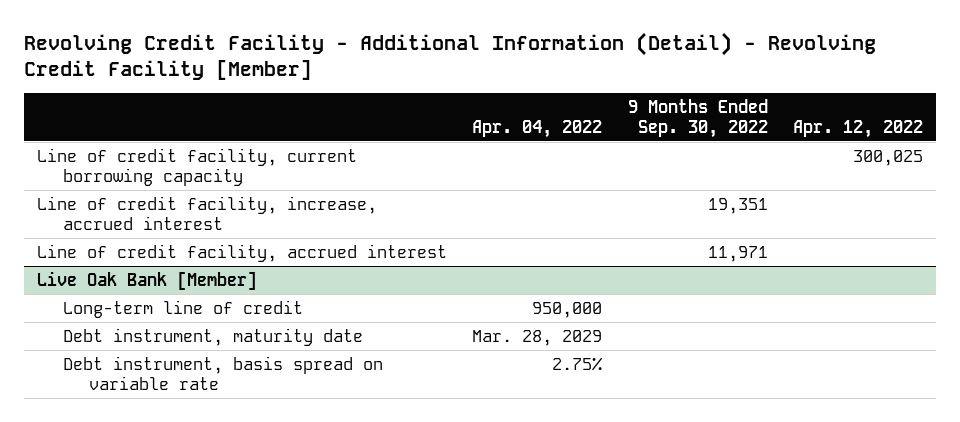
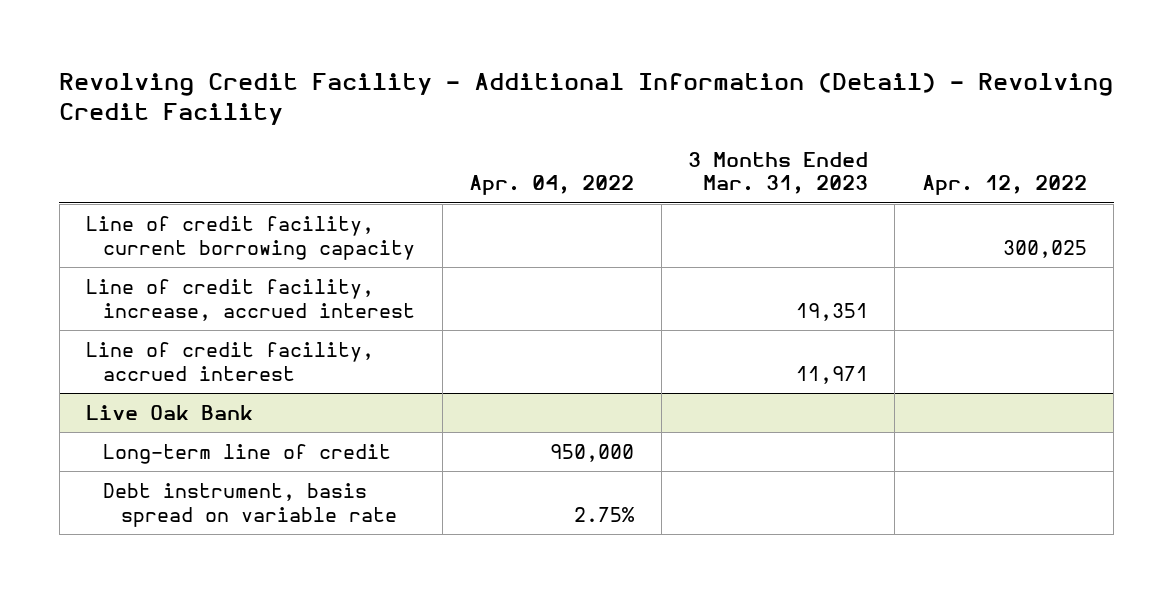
- Revolving Credit Facility - Additional Information (Detail) - Revolving Credit Facility [Member]
+ Revolving Credit Facility - Additional Information (Detail) - Revolving Credit Facility
- | Apr. 04, 2022 | 9 Months Ended Sep. 30, 2022 | Apr. 12, 2022
+ | Apr. 04, 2022 | 3 Months Ended Mar. 31, 2023 | Apr. 12, 2022
- Live Oak Bank [Member]
+ Live Oak Bank
- Debt instrument, maturity date | Mar. 28, 2029 | |

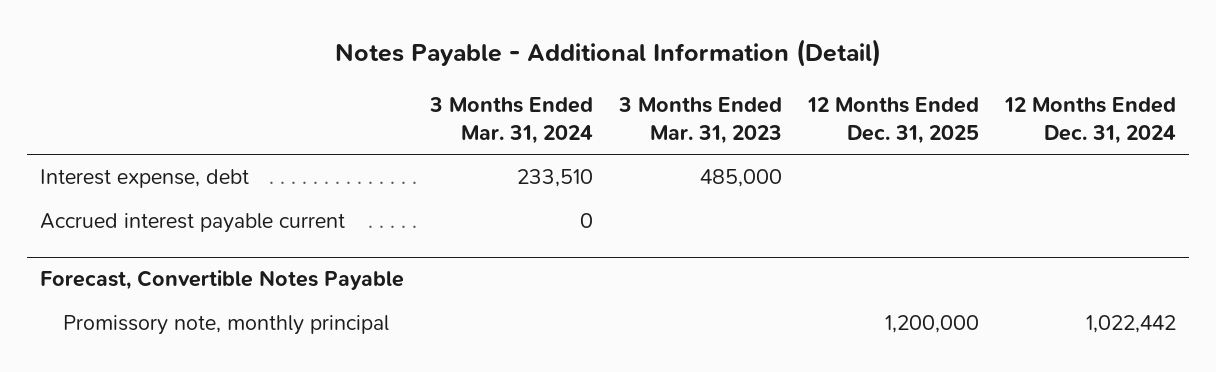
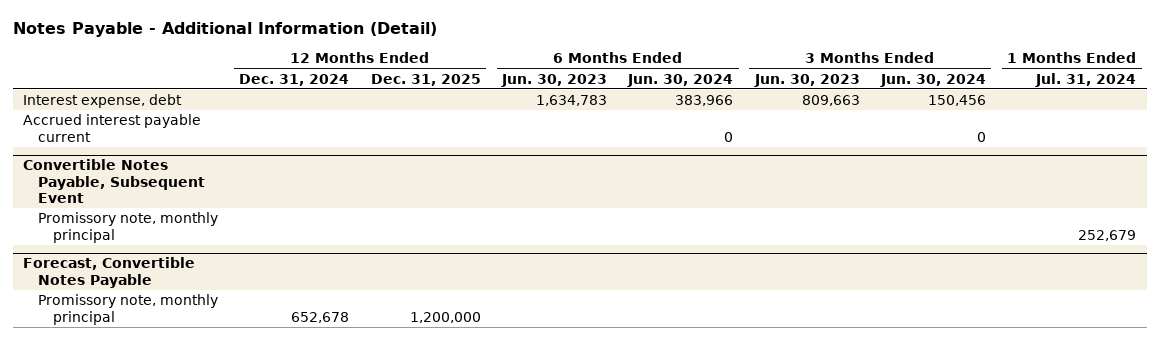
- | 3 Months Ended Mar. 31, 2024 | 3 Months Ended Mar. 31, 2023 | 12 Months Ended Dec. 31, 2025 | 12 Months Ended Dec. 31, 2024
+ | 12 Months Ended Dec. 31, 2024 | 12 Months Ended Dec. 31, 2025 | 6 Months Ended Jun. 30, 2023 | 6 Months Ended Jun. 30, 2024 | 3 Months Ended Jun. 30, 2023 | 3 Months Ended Jun. 30, 2024 | 1 Months Ended Jul. 31, 2024
+ Convertible Notes Payable, Subsequent Event
+ Promissory note, monthly principal | | | | | | | 252,679
@ Forecast, Convertible Notes Payable
- Promissory note, monthly principal | | | 1,200,000 | 1,022,442
+ Promissory note, monthly principal | 652,678 | 1,200,000 | | | | |

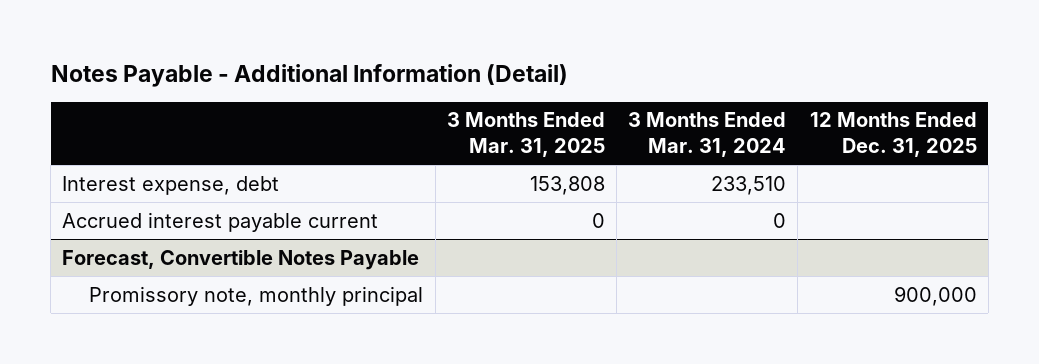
- | 12 Months Ended Dec. 31, 2024 | 12 Months Ended Dec. 31, 2025 | 6 Months Ended Jun. 30, 2023 | 6 Months Ended Jun. 30, 2024 | 3 Months Ended Jun. 30, 2023 | 3 Months Ended Jun. 30, 2024 | 1 Months Ended Jul. 31, 2024
+ | 3 Months Ended Mar. 31, 2025 | 3 Months Ended Mar. 31, 2024 | 12 Months Ended Dec. 31, 2025
- Convertible Notes Payable, Subsequent Event
- Promissory note, monthly principal | | | | | | | 252,679
@ Forecast, Convertible Notes Payable
- Promissory note, monthly principal | 652,678 | 1,200,000 | | | | |
+ Promissory note, monthly principal | | | 900,000

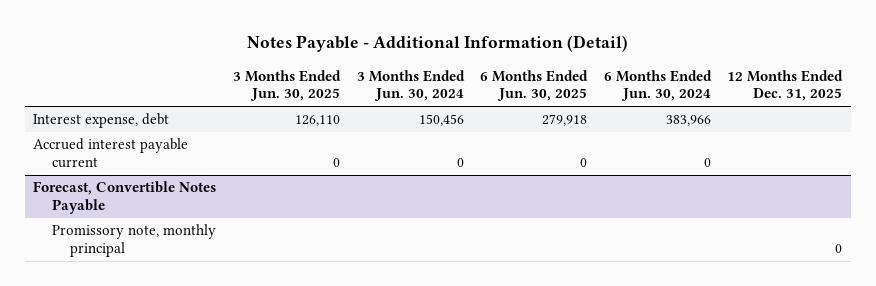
- | 3 Months Ended Mar. 31, 2025 | 3 Months Ended Mar. 31, 2024 | 12 Months Ended Dec. 31, 2025
+ | 3 Months Ended Jun. 30, 2025 | 3 Months Ended Jun. 30, 2024 | 6 Months Ended Jun. 30, 2025 | 6 Months Ended Jun. 30, 2024 | 12 Months Ended Dec. 31, 2025
@ Forecast, Convertible Notes Payable
- Promissory note, monthly principal | | | 900,000
+ Promissory note, monthly principal | | | | | 0

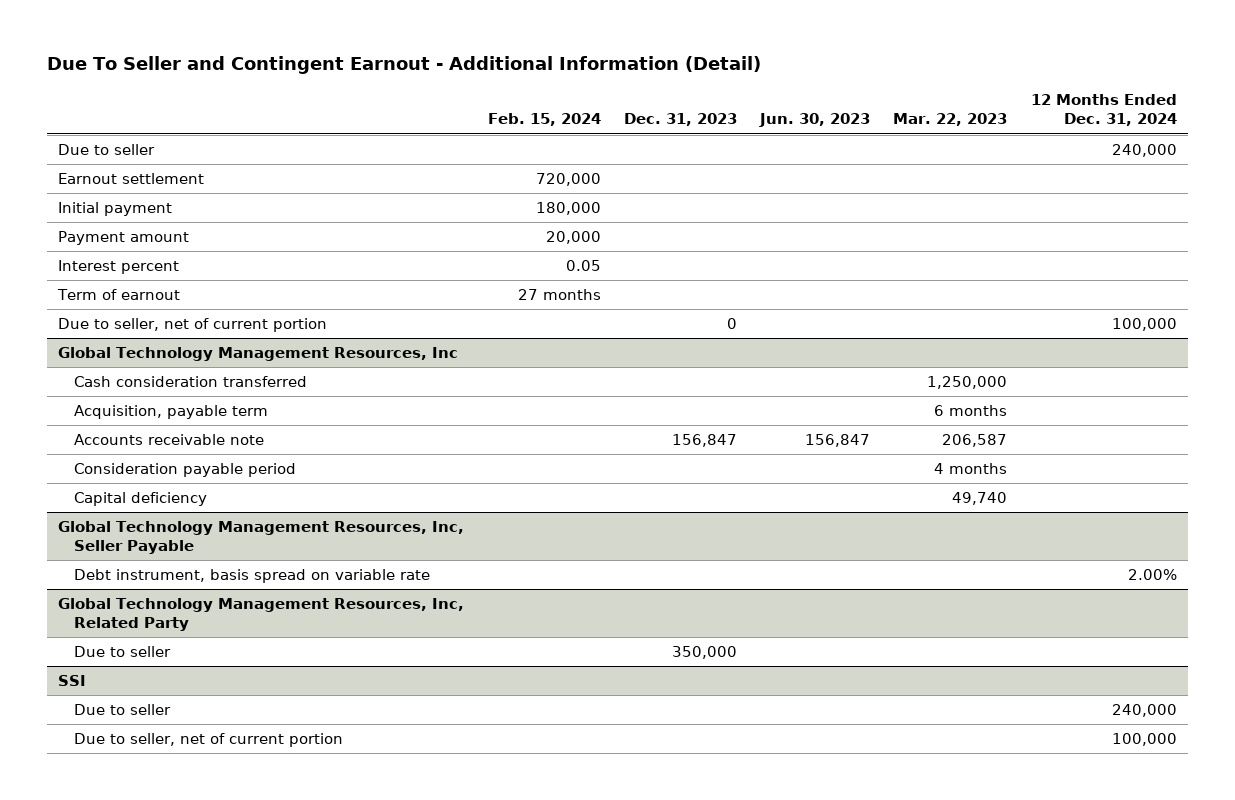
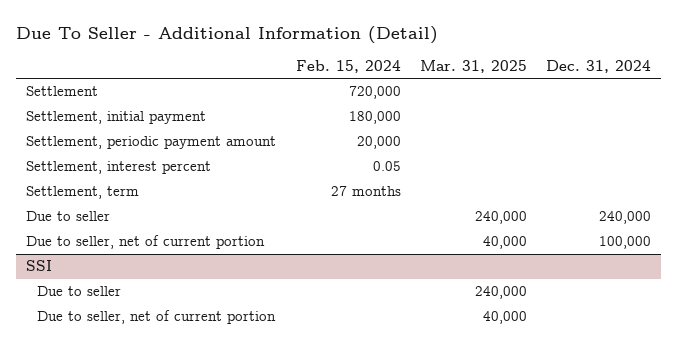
- Due To Seller and Contingent Earnout - Additional Information (Detail)
+ Due To Seller - Additional Information (Detail)
- | Feb. 15, 2024 | Dec. 31, 2023 | Jun. 30, 2023 | Mar. 22, 2023 | 12 Months Ended Dec. 31, 2024
+ | Feb. 15, 2024 | Mar. 31, 2025 | Dec. 31, 2024
+ Settlement | 720,000 | |
+ Settlement, initial payment | 180,000 | |
+ Settlement, periodic payment amount | 20,000 | |
+ Settlement, interest percent | 0.05 | |
+ Settlement, term | 27 months | |
- Earnout settlement | 720,000 | | | |
- Initial payment | 180,000 | | | |
- Payment amount | 20,000 | | | |
- Interest percent | 0.05 | | | |
- Term of earnout | 27 months | | | |
- Global Technology Management Resources, Inc
- Cash consideration transferred | | | | 1,250,000 |
- Acquisition, payable term | | | | 6 months |
- Accounts receivable note | | 156,847 | 156,847 | 206,587 |
- Consideration payable period | | | | 4 months |
- Capital deficiency | | | | 49,740 |
- Global Technology Management Resources, Inc, Seller Payable
- Debt instrument, basis spread on variable rate | | | | | 2.00%
- Global Technology Management Resources, Inc, Related Party
- Due to seller | | 350,000 | | |

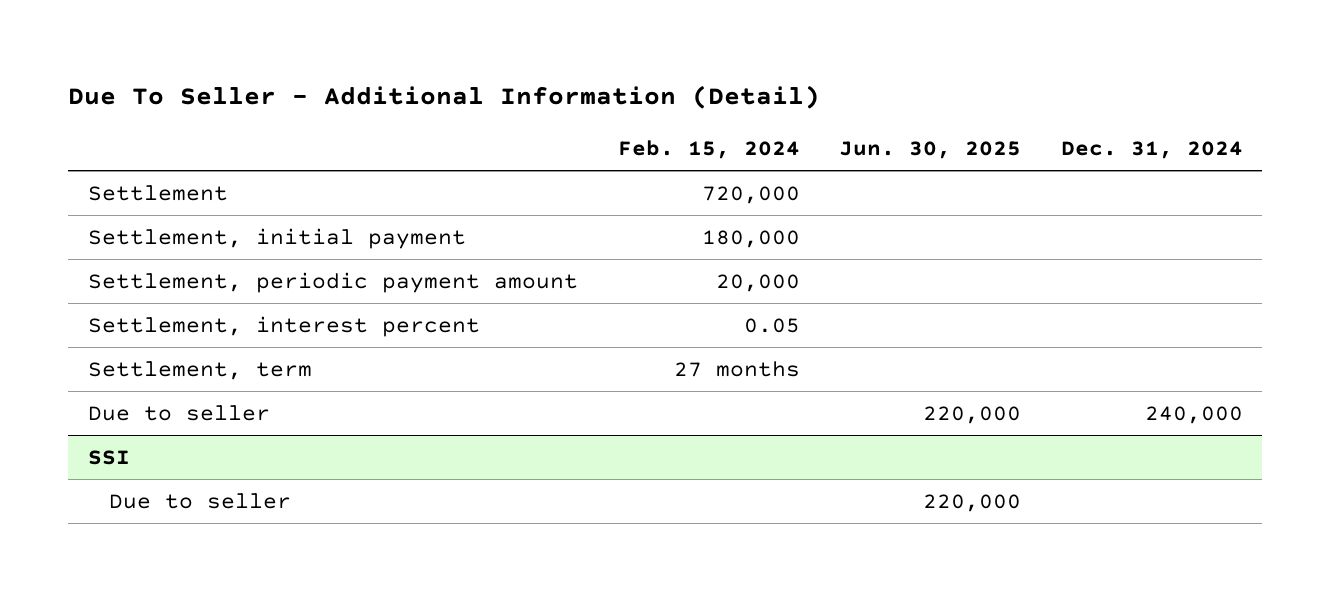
- | Feb. 15, 2024 | Mar. 31, 2025 | Dec. 31, 2024
+ | Feb. 15, 2024 | Jun. 30, 2025 | Dec. 31, 2024
- Due to seller, net of current portion | | 40,000 | 100,000
@ SSI
- Due to seller, net of current portion | | 40,000 |

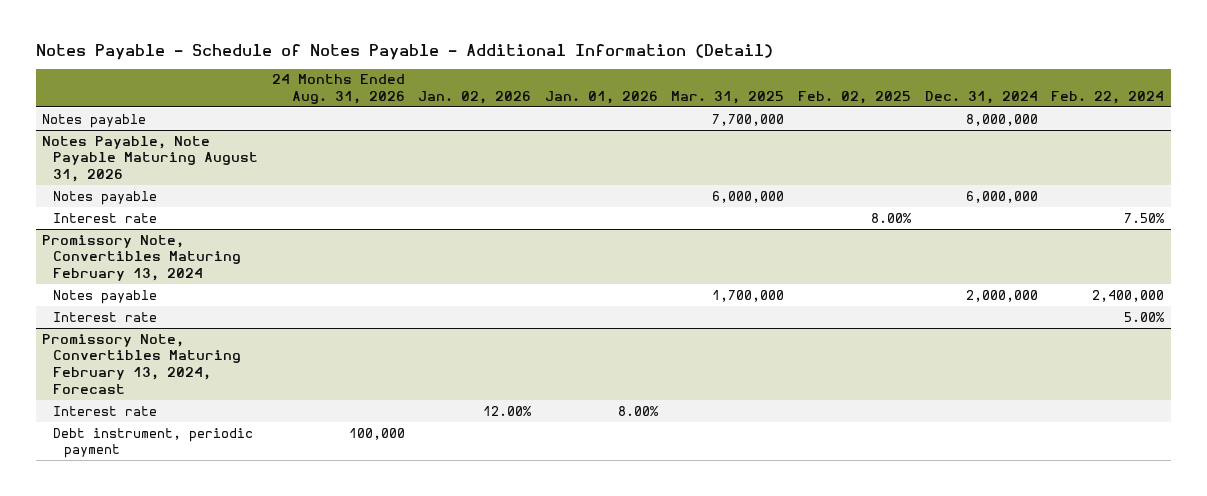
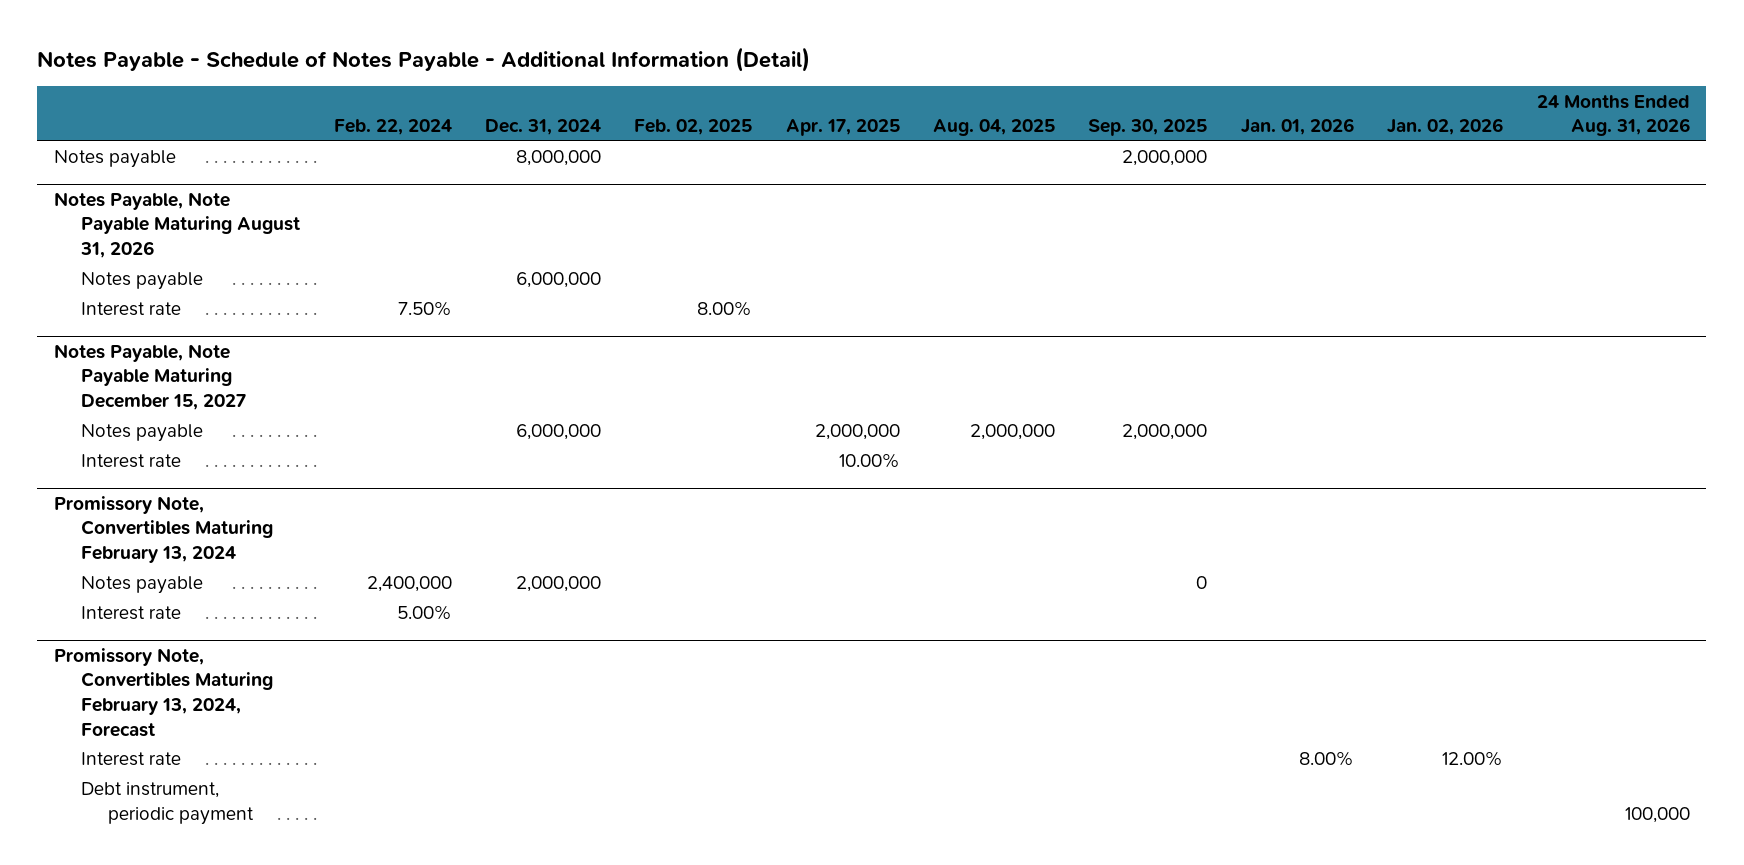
- | 24 Months Ended Aug. 31, 2026 | Jan. 02, 2026 | Jan. 01, 2026 | Mar. 31, 2025 | Feb. 02, 2025 | Dec. 31, 2024 | Feb. 22, 2024
+ | Feb. 22, 2024 | Dec. 31, 2024 | Feb. 02, 2025 | Apr. 17, 2025 | Aug. 04, 2025 | Sep. 30, 2025 | Jan. 01, 2026 | Jan. 02, 2026 | 24 Months Ended Aug. 31, 2026
+ Notes Payable, Note Payable Maturing December 15, 2027
+ Notes payable | | 6,000,000 | | 2,000,000 | 2,000,000 | 2,000,000 | | |
+ Interest rate | | | | 10.00% | | | | |

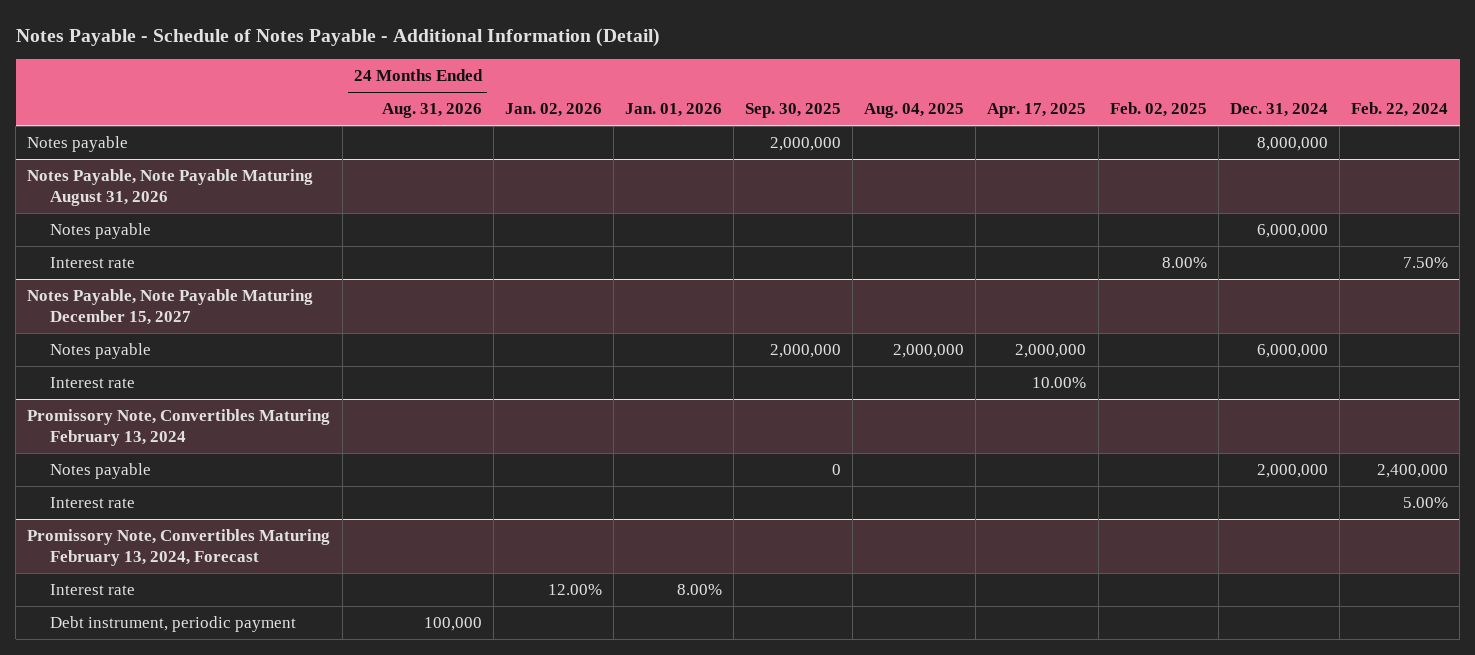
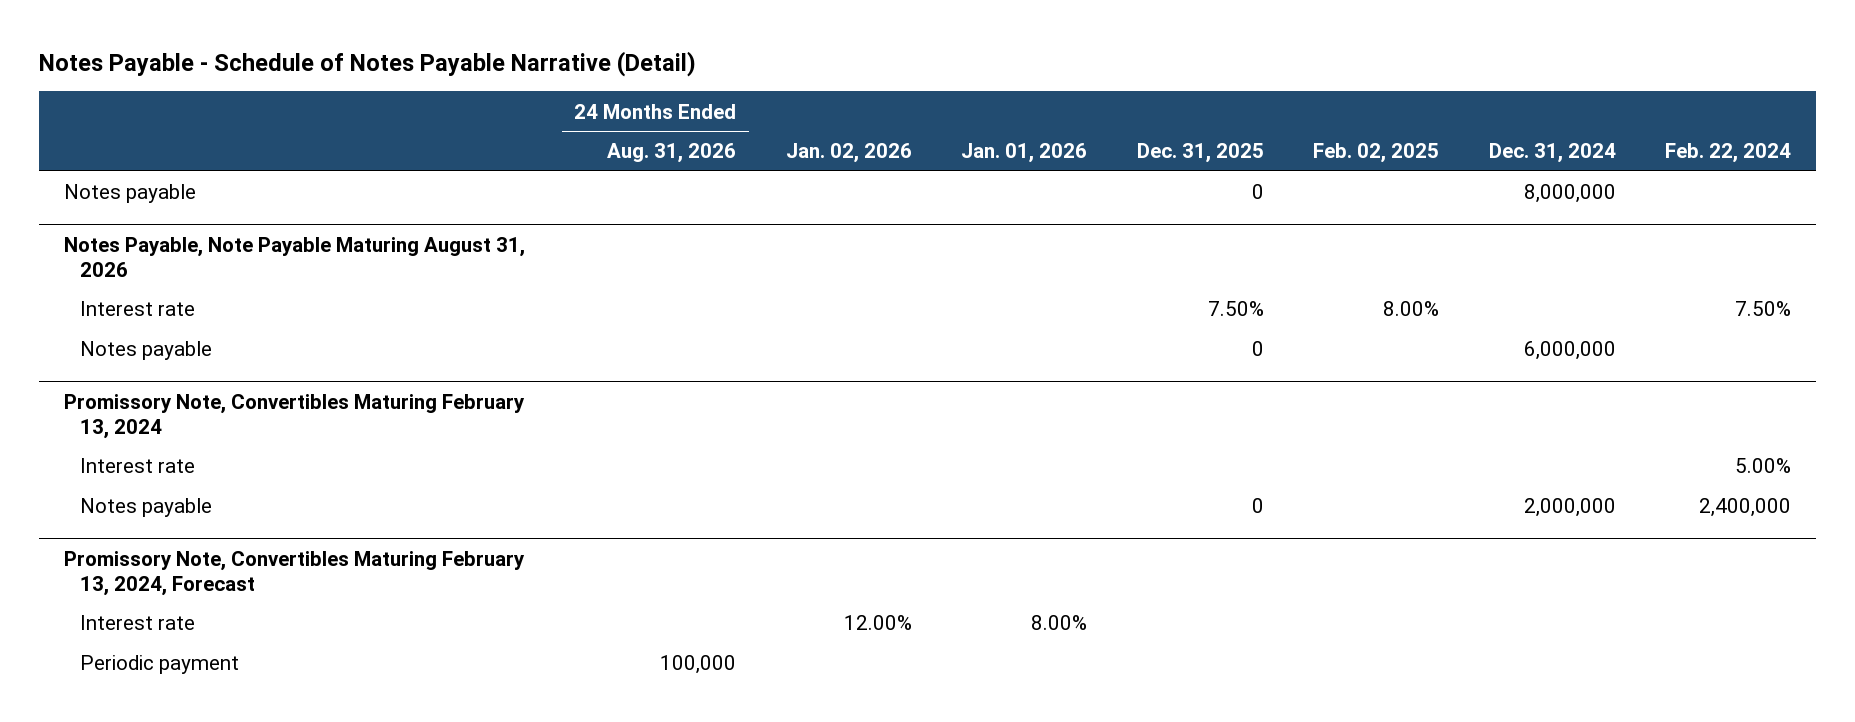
- Notes Payable - Schedule of Notes Payable - Additional Information (Detail)
+ Notes Payable - Schedule of Notes Payable Narrative (Detail)
- | 24 Months Ended Aug. 31, 2026 | Jan. 02, 2026 | Jan. 01, 2026 | Sep. 30, 2025 | Aug. 04, 2025 | Apr. 17, 2025 | Feb. 02, 2025 | Dec. 31, 2024 | Feb. 22, 2024
+ | 24 Months Ended Aug. 31, 2026 | Jan. 02, 2026 | Jan. 01, 2026 | Dec. 31, 2025 | Feb. 02, 2025 | Dec. 31, 2024 | Feb. 22, 2024
- Notes Payable, Note Payable Maturing December 15, 2027
- Notes payable | | | | 2,000,000 | 2,000,000 | 2,000,000 | | 6,000,000 |
- Interest rate | | | | | | 10.00% | | |
@ Notes Payable, Note Payable Maturing August 31, 2026
moved down: Notes payable | | | | 0 | | 6,000,000 |
@ Promissory Note, Convertibles Maturing February 13, 2024
moved down: Notes payable | | | | 0 | | 2,000,000 | 2,400,000
@ Promissory Note, Convertibles Maturing February 13, 2024, Forecast
- Debt instrument, periodic payment | 100,000 | | | | | | | |
+ Periodic payment | 100,000 | | | | | |

